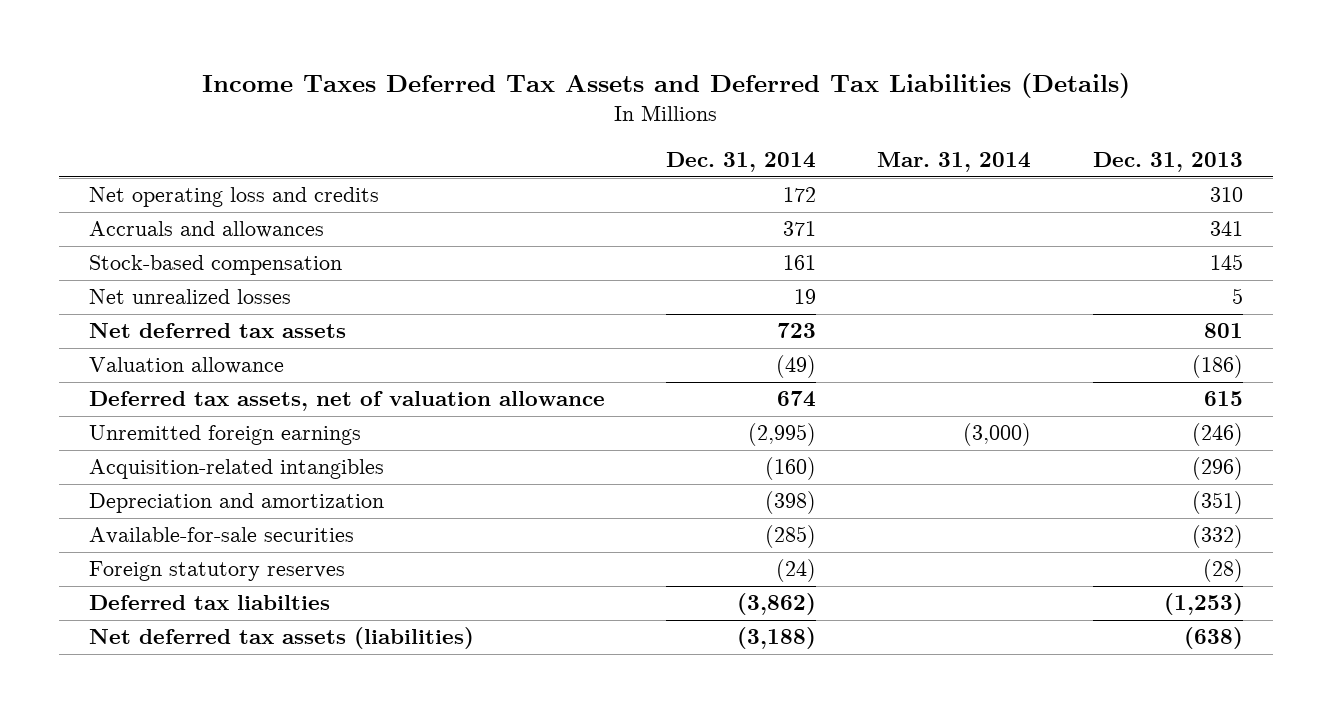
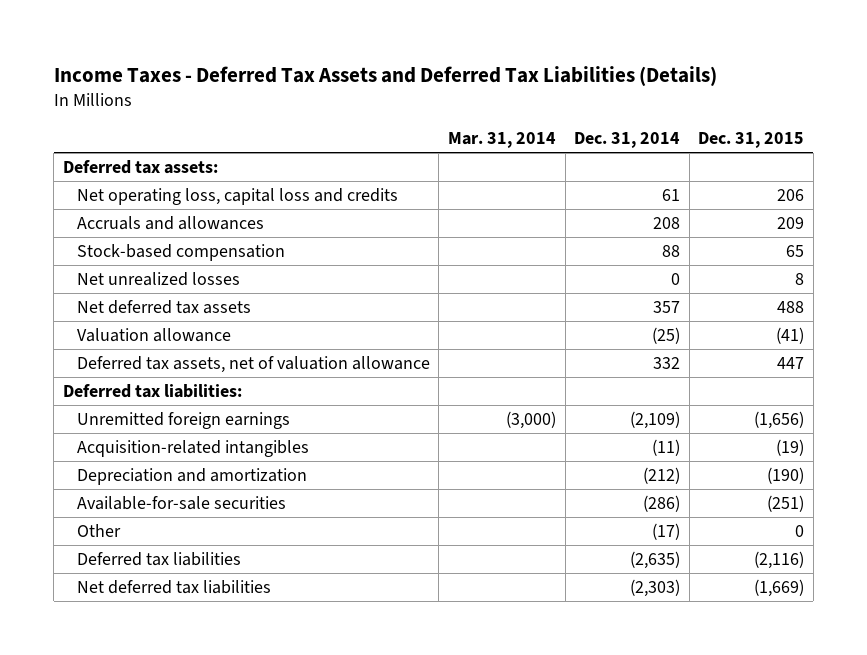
- Income Taxes Deferred Tax Assets and Deferred Tax Liabilities (Details)
+ Income Taxes - Deferred Tax Assets and Deferred Tax Liabilities (Details)
- | Dec. 31, 2014 | Mar. 31, 2014 | Dec. 31, 2013
+ | Mar. 31, 2014 | Dec. 31, 2014 | Dec. 31, 2015
- Net operating loss and credits | 172 | | 310
- Accruals and allowances | 371 | | 341
- Stock-based compensation | 161 | | 145
- Net unrealized losses | 19 | | 5
- Net deferred tax assets | 723 | | 801
- Valuation allowance | (49) | | (186)
- Deferred tax assets, net of valuation allowance | 674 | | 615
- Unremitted foreign earnings | (2,995) | (3,000) | (246)
- Acquisition-related intangibles | (160) | | (296)
- Depreciation and amortization | (398) | | (351)
- Available-for-sale securities | (285) | | (332)
- Foreign statutory reserves | (24) | | (28)
- Deferred tax liabilties | (3,862) | | (1,253)
- Net deferred tax assets (liabilities) | (3,188) | | (638)
+ Deferred tax assets:
+ Net operating loss, capital loss and credits | | 61 | 206
+ Accruals and allowances | | 208 | 209
+ Stock-based compensation | | 88 | 65
+ Net unrealized losses | | 0 | 8
+ Net deferred tax assets | | 357 | 488
+ Valuation allowance | | (25) | (41)
+ Deferred tax assets, net of valuation allowance | | 332 | 447
+ Deferred tax liabilities:
+ Unremitted foreign earnings | (3,000) | (2,109) | (1,656)
+ Acquisition-related intangibles | | (11) | (19)
+ Depreciation and amortization | | (212) | (190)
+ Available-for-sale securities | | (286) | (251)
+ Other | | (17) | 0
+ Deferred tax liabilities | | (2,635) | (2,116)
+ Net deferred tax liabilities | | (2,303) | (1,669)

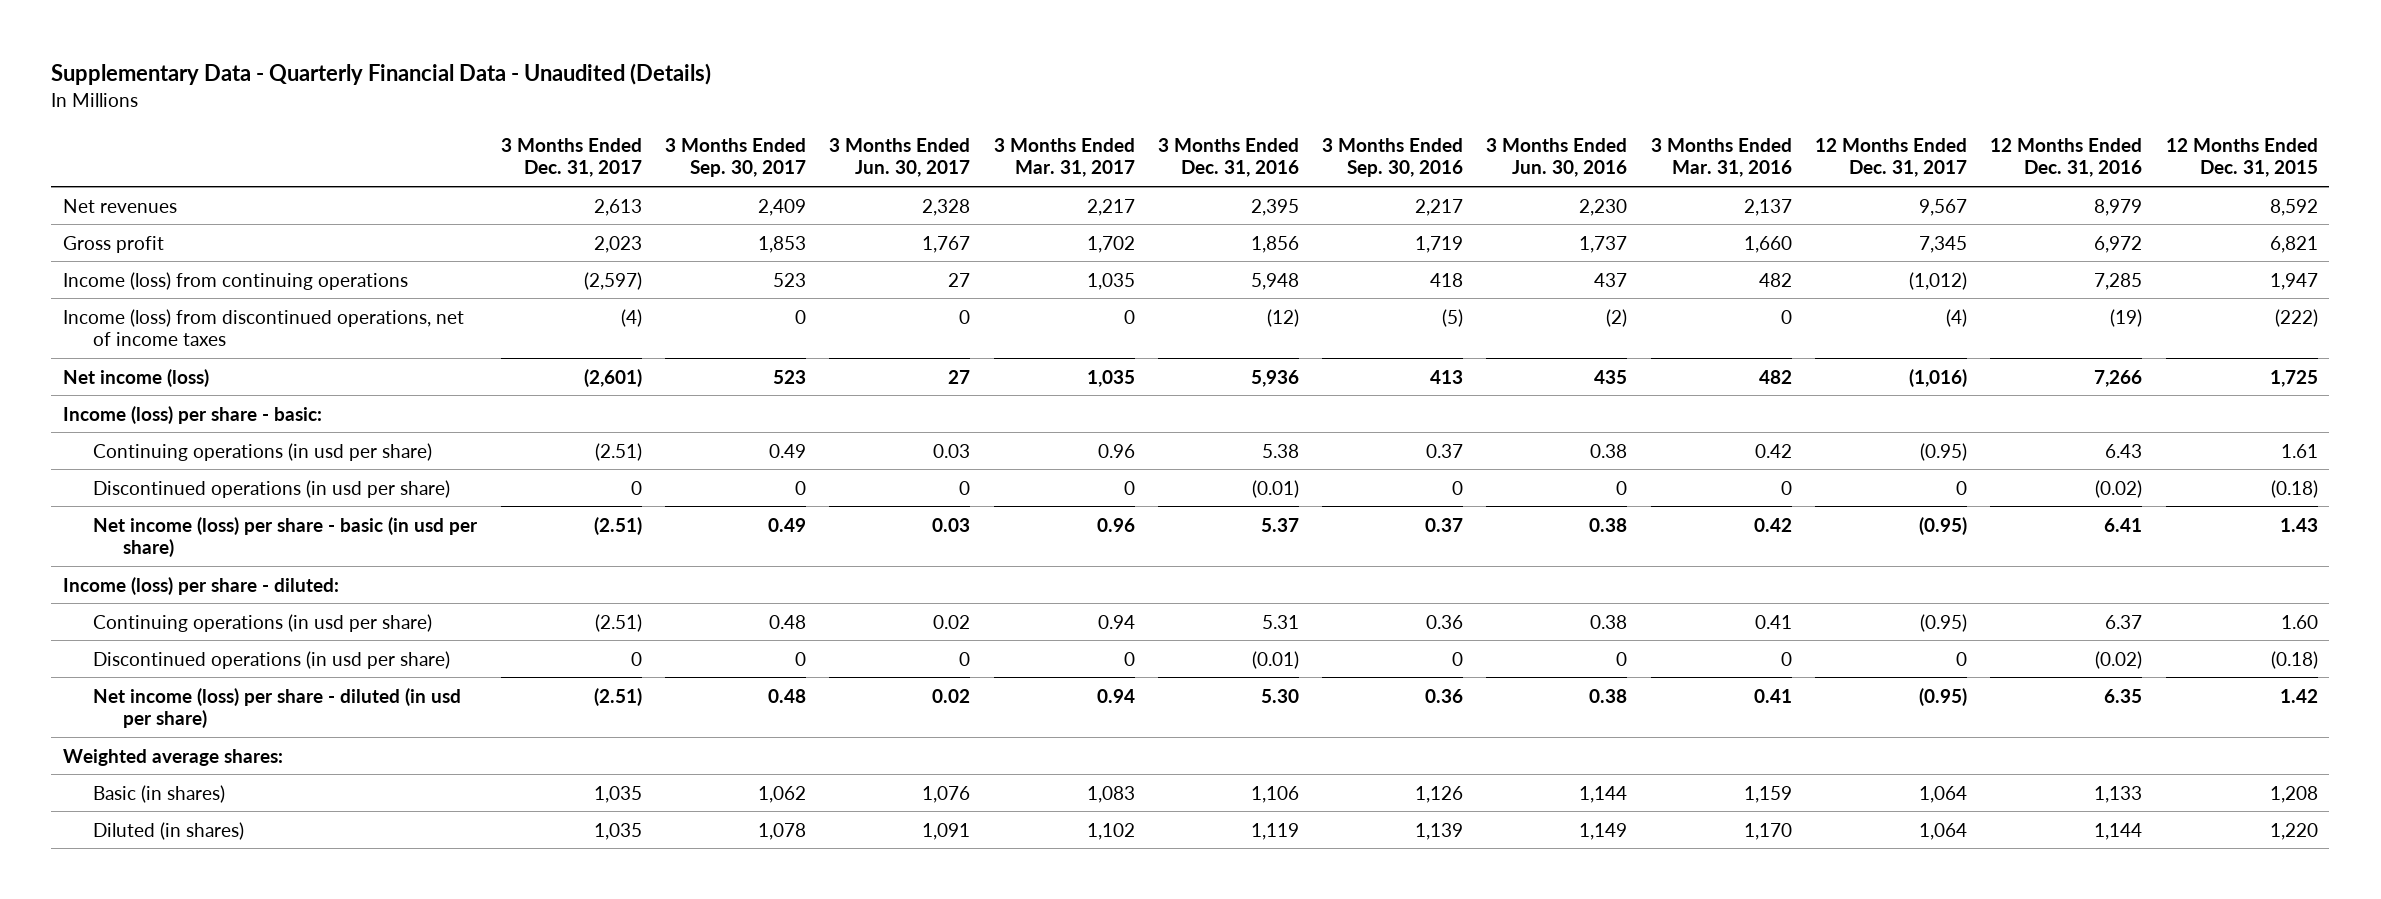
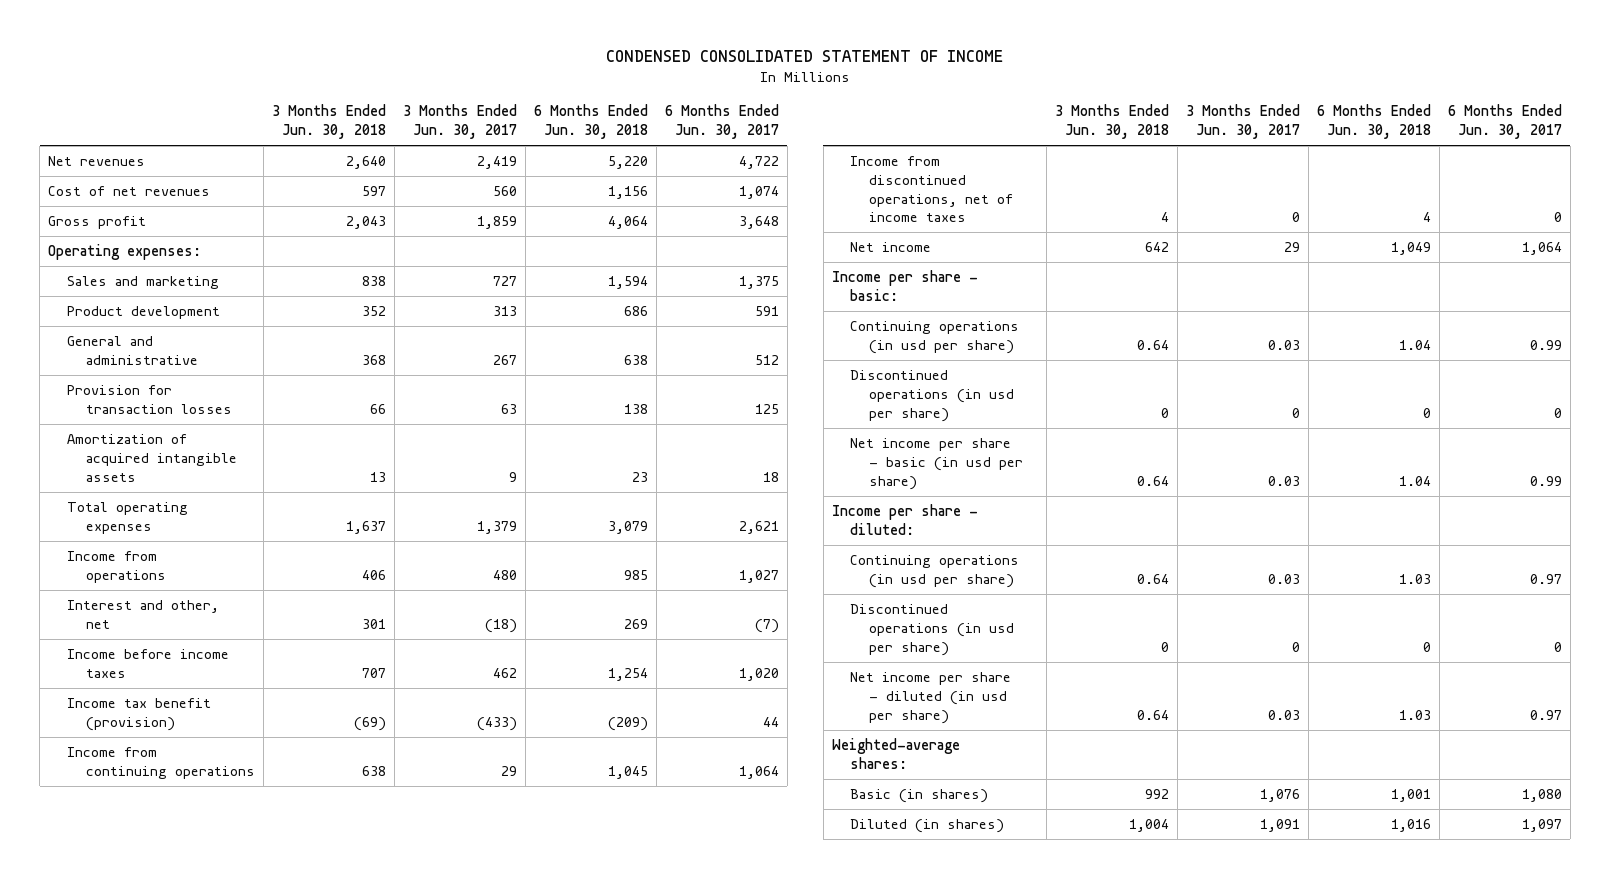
- Supplementary Data - Quarterly Financial Data - Unaudited (Details)
+ CONDENSED CONSOLIDATED STATEMENT OF INCOME
- | 3 Months Ended Dec. 31, 2017 | 3 Months Ended Sep. 30, 2017 | 3 Months Ended Jun. 30, 2017 | 3 Months Ended Mar. 31, 2017 | 3 Months Ended Dec. 31, 2016 | 3 Months Ended Sep. 30, 2016 | 3 Months Ended Jun. 30, 2016 | 3 Months Ended Mar. 31, 2016 | 12 Months Ended Dec. 31, 2017 | 12 Months Ended Dec. 31, 2016 | 12 Months Ended Dec. 31, 2015
+ | 3 Months Ended Jun. 30, 2018 | 3 Months Ended Jun. 30, 2017 | 6 Months Ended Jun. 30, 2018 | 6 Months Ended Jun. 30, 2017
- Net revenues | 2,613 | 2,409 | 2,328 | 2,217 | 2,395 | 2,217 | 2,230 | 2,137 | 9,567 | 8,979 | 8,592
- Gross profit | 2,023 | 1,853 | 1,767 | 1,702 | 1,856 | 1,719 | 1,737 | 1,660 | 7,345 | 6,972 | 6,821
- Income (loss) from continuing operations | (2,597) | 523 | 27 | 1,035 | 5,948 | 418 | 437 | 482 | (1,012) | 7,285 | 1,947
- Income (loss) from discontinued operations, net of income taxes | (4) | 0 | 0 | 0 | (12) | (5) | (2) | 0 | (4) | (19) | (222)
- Net income (loss) | (2,601) | 523 | 27 | 1,035 | 5,936 | 413 | 435 | 482 | (1,016) | 7,266 | 1,725
- Income (loss) per share - basic:
+ Net revenues | 2,640 | 2,419 | 5,220 | 4,722
+ Cost of net revenues | 597 | 560 | 1,156 | 1,074
+ Gross profit | 2,043 | 1,859 | 4,064 | 3,648
+ Operating expenses:
+ Sales and marketing | 838 | 727 | 1,594 | 1,375
+ Product development | 352 | 313 | 686 | 591
+ General and administrative | 368 | 267 | 638 | 512
+ Provision for transaction losses | 66 | 63 | 138 | 125
+ Amortization of acquired intangible assets | 13 | 9 | 23 | 18
+ Total operating expenses | 1,637 | 1,379 | 3,079 | 2,621
+ Income from operations | 406 | 480 | 985 | 1,027
+ Interest and other, net | 301 | (18) | 269 | (7)
+ Income before income taxes | 707 | 462 | 1,254 | 1,020
+ Income tax benefit (provision) | (69) | (433) | (209) | 44
+ Income from continuing operations | 638 | 29 | 1,045 | 1,064
+ Income from discontinued operations, net of income taxes | 4 | 0 | 4 | 0
+ Net income | 642 | 29 | 1,049 | 1,064
+ Income per share - basic:
- Net income (loss) per share - basic (in usd per share) | (2.51) | 0.49 | 0.03 | 0.96 | 5.37 | 0.37 | 0.38 | 0.42 | (0.95) | 6.41 | 1.43
- Income (loss) per share - diluted:
- Continuing operations (in usd per share) | (2.51) | 0.48 | 0.02 | 0.94 | 5.31 | 0.36 | 0.38 | 0.41 | (0.95) | 6.37 | 1.60
+ Net income per share - basic (in usd per share) | 0.64 | 0.03 | 1.04 | 0.99
+ Income per share - diluted:
+ Continuing operations (in usd per share) | 0.64 | 0.03 | 1.03 | 0.97
- Net income (loss) per share - diluted (in usd per share) | (2.51) | 0.48 | 0.02 | 0.94 | 5.30 | 0.36 | 0.38 | 0.41 | (0.95) | 6.35 | 1.42
- Weighted average shares:
+ Net income per share - diluted (in usd per share) | 0.64 | 0.03 | 1.03 | 0.97
+ Weighted-average shares:

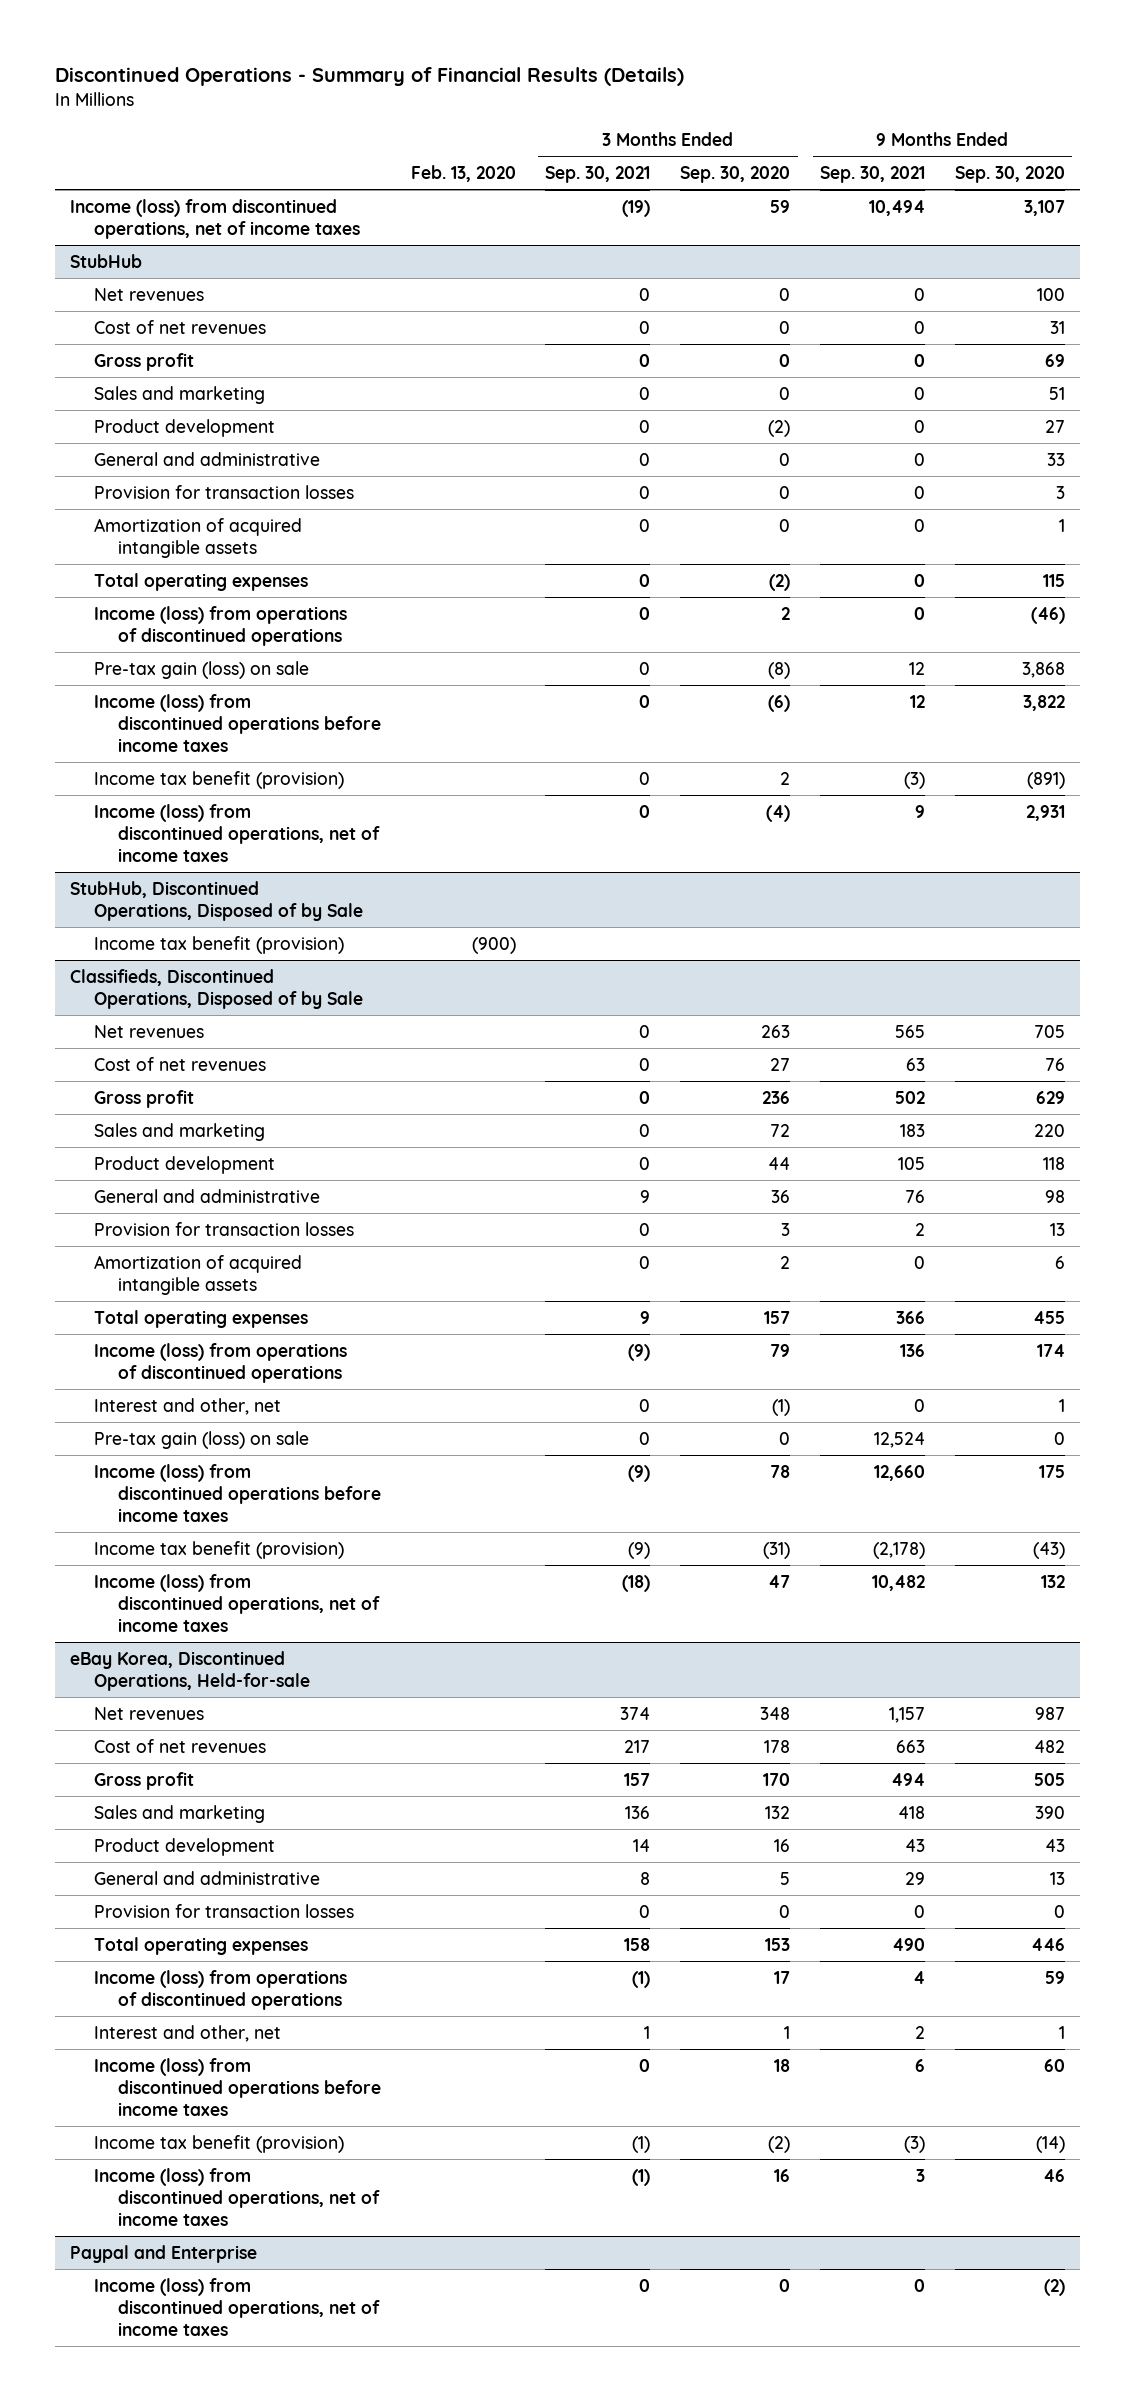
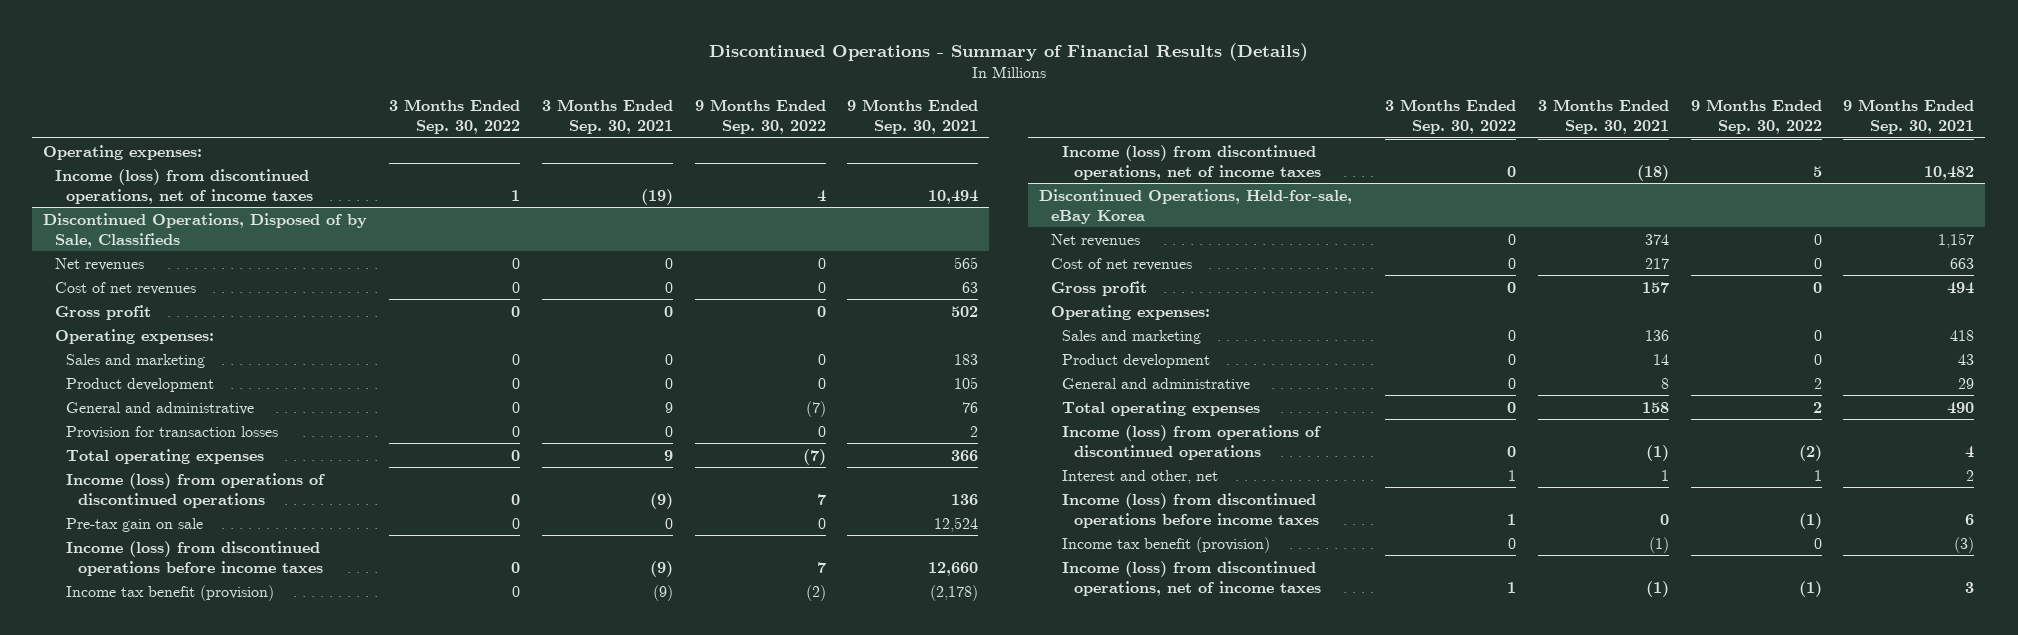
- | Feb. 13, 2020 | 3 Months Ended Sep. 30, 2021 | 3 Months Ended Sep. 30, 2020 | 9 Months Ended Sep. 30, 2021 | 9 Months Ended Sep. 30, 2020
+ | 3 Months Ended Sep. 30, 2022 | 3 Months Ended Sep. 30, 2021 | 9 Months Ended Sep. 30, 2022 | 9 Months Ended Sep. 30, 2021
+ Operating expenses:
- StubHub
- Net revenues | | 0 | 0 | 0 | 100
- Cost of net revenues | | 0 | 0 | 0 | 31
- Gross profit | | 0 | 0 | 0 | 69
- Sales and marketing | | 0 | 0 | 0 | 51
- Product development | | 0 | (2) | 0 | 27
- General and administrative | | 0 | 0 | 0 | 33
- Provision for transaction losses | | 0 | 0 | 0 | 3
- Amortization of acquired intangible assets | | 0 | 0 | 0 | 1
- Total operating expenses | | 0 | (2) | 0 | 115
- Income (loss) from operations of discontinued operations | | 0 | 2 | 0 | (46)
- Pre-tax gain (loss) on sale | | 0 | (8) | 12 | 3,868
- Income (loss) from discontinued operations before income taxes | | 0 | (6) | 12 | 3,822
- Income tax benefit (provision) | | 0 | 2 | (3) | (891)
- Income (loss) from discontinued operations, net of income taxes | | 0 | (4) | 9 | 2,931
- StubHub, Discontinued Operations, Disposed of by Sale
- Income tax benefit (provision) | (900) | | | |
- Classifieds, Discontinued Operations, Disposed of by Sale
+ Discontinued Operations, Disposed of by Sale, Classifieds
+ Operating expenses:
- Amortization of acquired intangible assets | | 0 | 2 | 0 | 6
- Interest and other, net | | 0 | (1) | 0 | 1
- Pre-tax gain (loss) on sale | | 0 | 0 | 12,524 | 0
+ Pre-tax gain on sale | 0 | 0 | 0 | 12,524
- eBay Korea, Discontinued Operations, Held-for-sale
+ Discontinued Operations, Held-for-sale, eBay Korea
+ Operating expenses:
- Provision for transaction losses | | 0 | 0 | 0 | 0
- Paypal and Enterprise
- Income (loss) from discontinued operations, net of income taxes | | 0 | 0 | 0 | (2)

